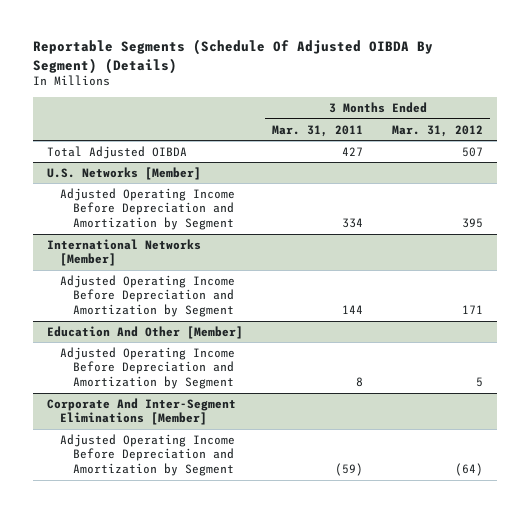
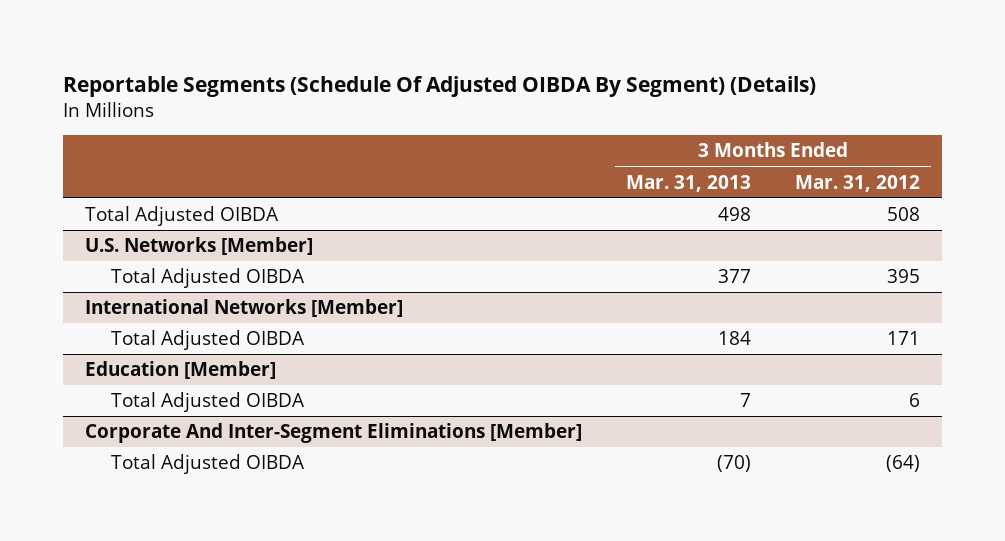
- | 3 Months Ended Mar. 31, 2011 | 3 Months Ended Mar. 31, 2012
+ | 3 Months Ended Mar. 31, 2013 | 3 Months Ended Mar. 31, 2012
- Total Adjusted OIBDA | 427 | 507
+ Total Adjusted OIBDA | 498 | 508
@ U.S. Networks [Member]
- Adjusted Operating Income Before Depreciation and Amortization by Segment | 334 | 395
+ Total Adjusted OIBDA | 377 | 395
@ International Networks [Member]
- Adjusted Operating Income Before Depreciation and Amortization by Segment | 144 | 171
- Education And Other [Member]
- Adjusted Operating Income Before Depreciation and Amortization by Segment | 8 | 5
@ International Networks [Member]
+ Total Adjusted OIBDA | 184 | 171
+ Education [Member]
+ Total Adjusted OIBDA | 7 | 6
@ Corporate And Inter-Segment Eliminations [Member]
- Adjusted Operating Income Before Depreciation and Amortization by Segment | (59) | (64)
+ Total Adjusted OIBDA | (70) | (64)

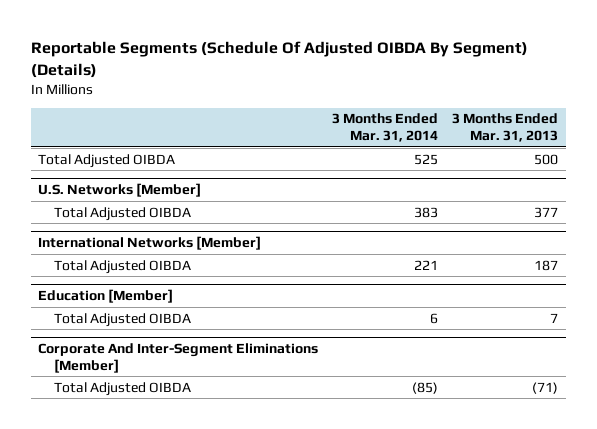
- | 3 Months Ended Mar. 31, 2013 | 3 Months Ended Mar. 31, 2012
+ | 3 Months Ended Mar. 31, 2014 | 3 Months Ended Mar. 31, 2013
- Total Adjusted OIBDA | 498 | 508
+ Total Adjusted OIBDA | 525 | 500
@ International Networks [Member]
- Total Adjusted OIBDA | 184 | 171
+ Total Adjusted OIBDA | 221 | 187
@ Corporate And Inter-Segment Eliminations [Member]
- Total Adjusted OIBDA | (70) | (64)
+ Total Adjusted OIBDA | (85) | (71)

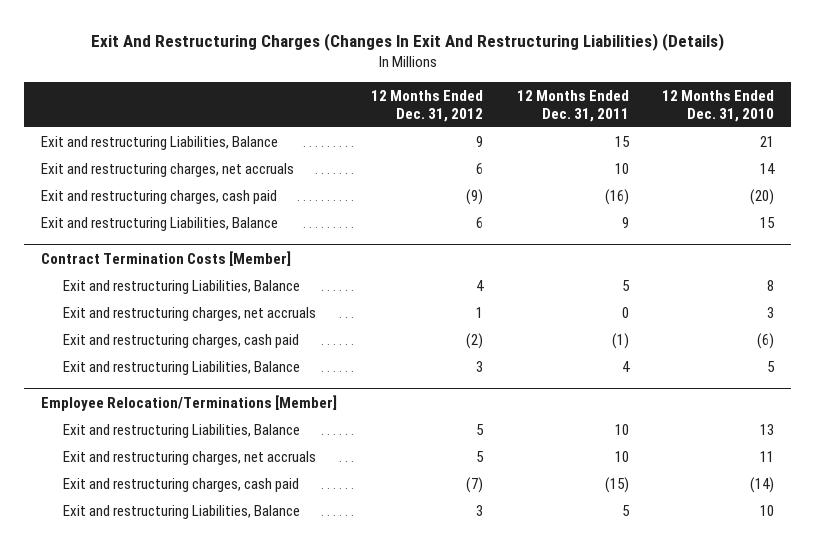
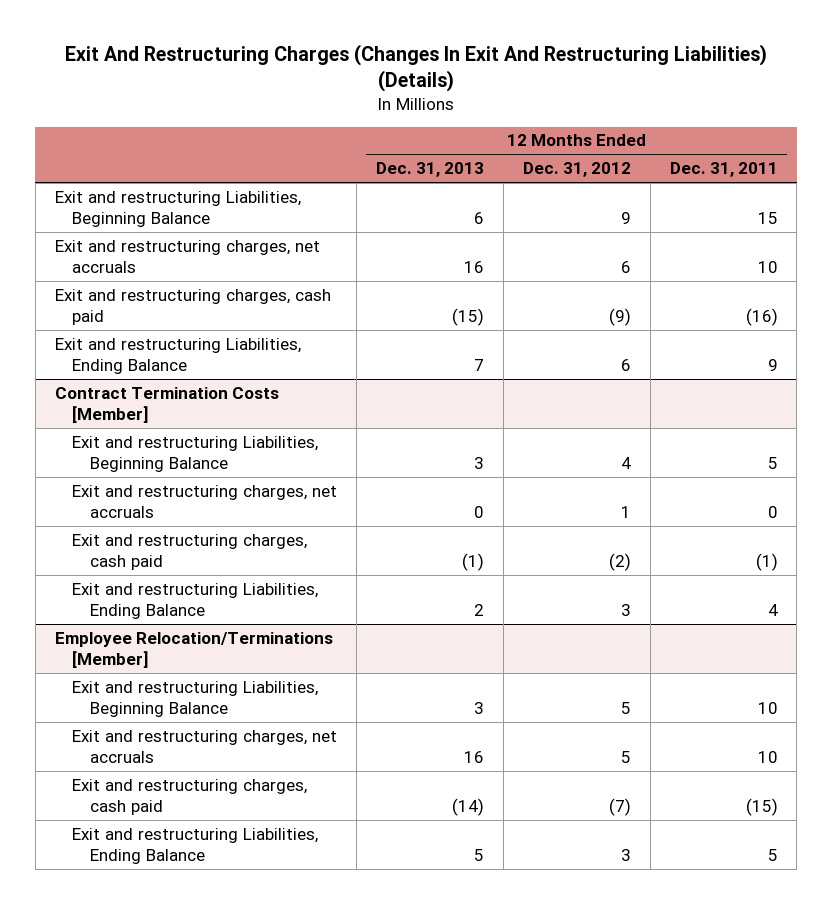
- | 12 Months Ended Dec. 31, 2012 | 12 Months Ended Dec. 31, 2011 | 12 Months Ended Dec. 31, 2010
+ | 12 Months Ended Dec. 31, 2013 | 12 Months Ended Dec. 31, 2012 | 12 Months Ended Dec. 31, 2011
- Exit and restructuring Liabilities, Balance | 9 | 15 | 21
+ Exit and restructuring Liabilities, Beginning Balance | 6 | 9 | 15
- Exit and restructuring Liabilities, Balance | 6 | 9 | 15
+ Exit and restructuring Liabilities, Ending Balance | 7 | 6 | 9
@ Contract Termination Costs [Member]
- Exit and restructuring Liabilities, Balance | 4 | 5 | 8
+ Exit and restructuring Liabilities, Beginning Balance | 3 | 4 | 5
- Exit and restructuring Liabilities, Balance | 3 | 4 | 5
+ Exit and restructuring Liabilities, Ending Balance | 2 | 3 | 4
@ Employee Relocation/Terminations [Member]
- Exit and restructuring Liabilities, Balance | 5 | 10 | 13
+ Exit and restructuring Liabilities, Beginning Balance | 3 | 5 | 10
- Exit and restructuring Liabilities, Balance | 3 | 5 | 10
+ Exit and restructuring Liabilities, Ending Balance | 5 | 3 | 5

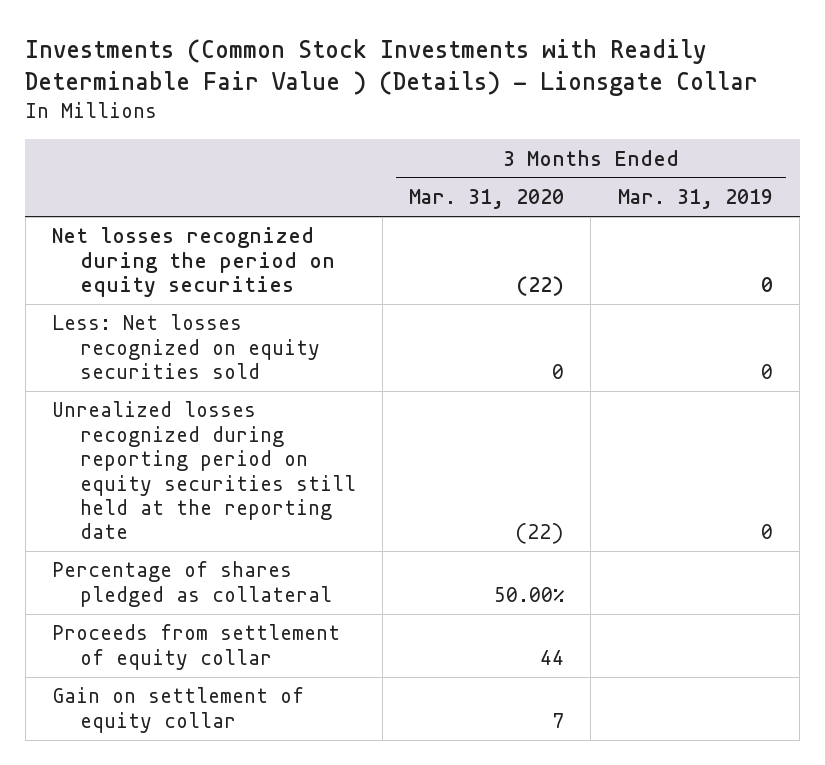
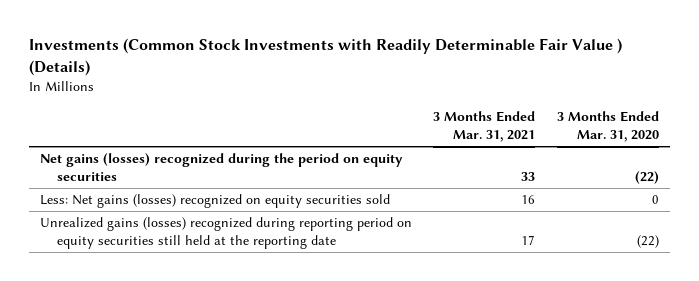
- Investments (Common Stock Investments with Readily Determinable Fair Value ) (Details) - Lionsgate Collar
+ Investments (Common Stock Investments with Readily Determinable Fair Value ) (Details)
- | 3 Months Ended Mar. 31, 2020 | 3 Months Ended Mar. 31, 2019
+ | 3 Months Ended Mar. 31, 2021 | 3 Months Ended Mar. 31, 2020
- Net losses recognized during the period on equity securities | (22) | 0
- Less: Net losses recognized on equity securities sold | 0 | 0
- Unrealized losses recognized during reporting period on equity securities still held at the reporting date | (22) | 0
- Percentage of shares pledged as collateral | 50.00% |
- Proceeds from settlement of equity collar | 44 |
- Gain on settlement of equity collar | 7 |
+ Net gains (losses) recognized during the period on equity securities | 33 | (22)
+ Less: Net gains (losses) recognized on equity securities sold | 16 | 0
+ Unrealized gains (losses) recognized during reporting period on equity securities still held at the reporting date | 17 | (22)

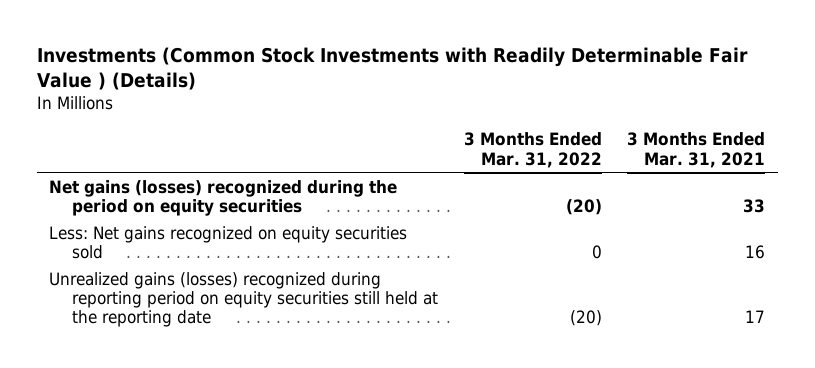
- | 3 Months Ended Mar. 31, 2021 | 3 Months Ended Mar. 31, 2020
+ | 3 Months Ended Mar. 31, 2022 | 3 Months Ended Mar. 31, 2021
- Less: Net gains (losses) recognized on equity securities sold | 16 | 0
+ Less: Net gains recognized on equity securities sold | 0 | 16

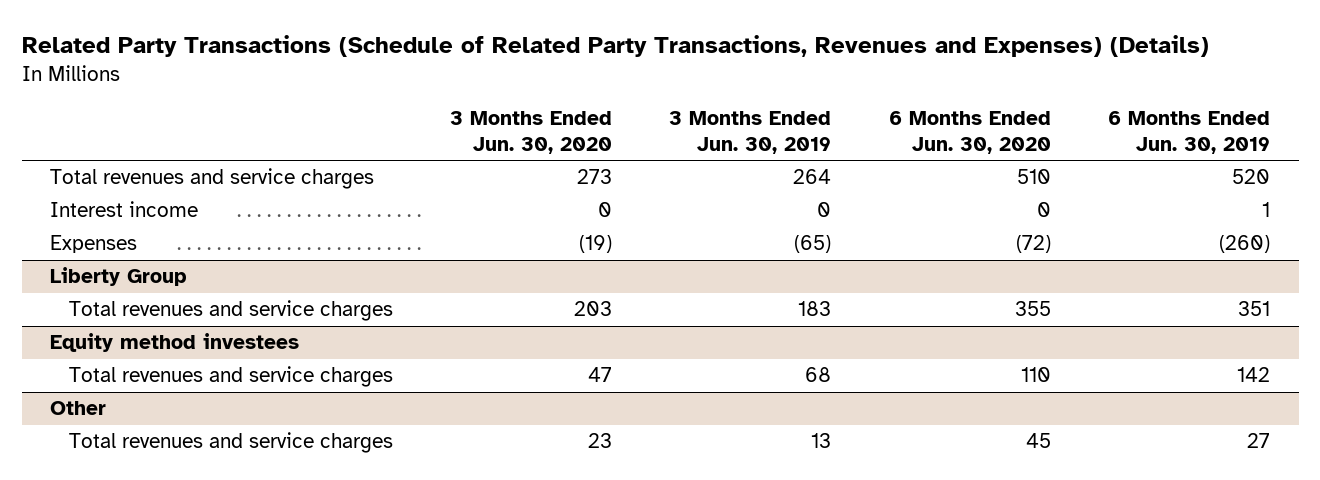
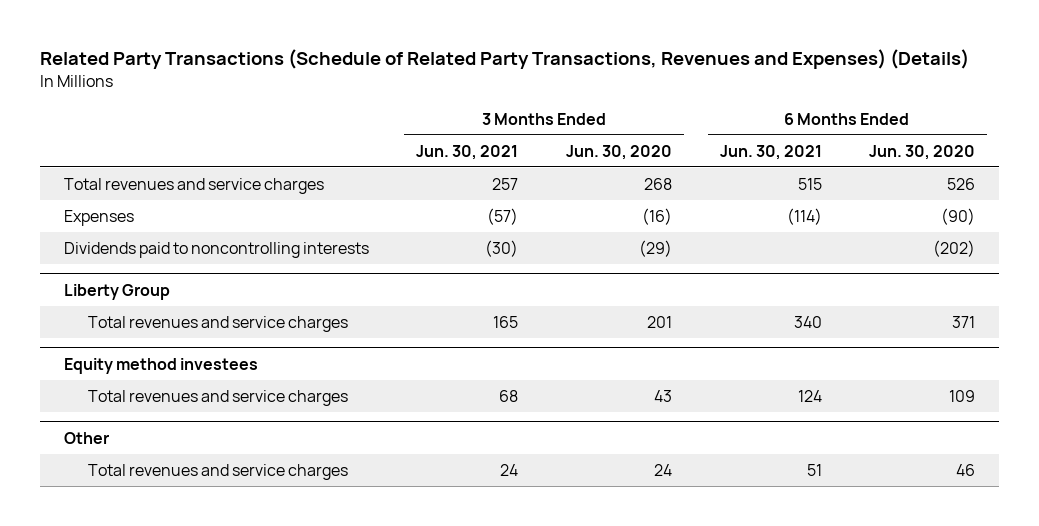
- | 3 Months Ended Jun. 30, 2020 | 3 Months Ended Jun. 30, 2019 | 6 Months Ended Jun. 30, 2020 | 6 Months Ended Jun. 30, 2019
+ | 3 Months Ended Jun. 30, 2021 | 3 Months Ended Jun. 30, 2020 | 6 Months Ended Jun. 30, 2021 | 6 Months Ended Jun. 30, 2020
- Total revenues and service charges | 273 | 264 | 510 | 520
- Interest income | 0 | 0 | 0 | 1
- Expenses | (19) | (65) | (72) | (260)
+ Total revenues and service charges | 257 | 268 | 515 | 526
+ Expenses | (57) | (16) | (114) | (90)
+ Dividends paid to noncontrolling interests | (30) | (29) | | (202)
@ Liberty Group
- Total revenues and service charges | 203 | 183 | 355 | 351
+ Total revenues and service charges | 165 | 201 | 340 | 371
@ Equity method investees
- Total revenues and service charges | 47 | 68 | 110 | 142
+ Total revenues and service charges | 68 | 43 | 124 | 109
@ Other
- Total revenues and service charges | 23 | 13 | 45 | 27
+ Total revenues and service charges | 24 | 24 | 51 | 46

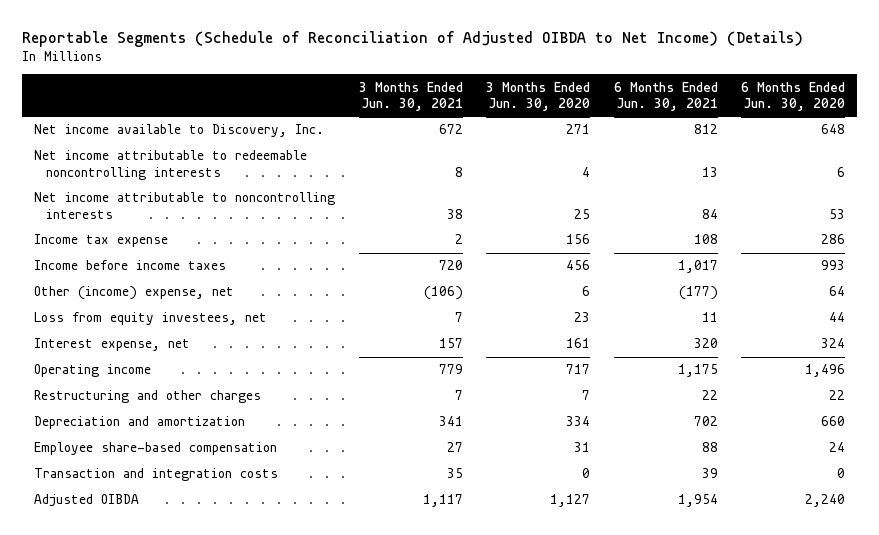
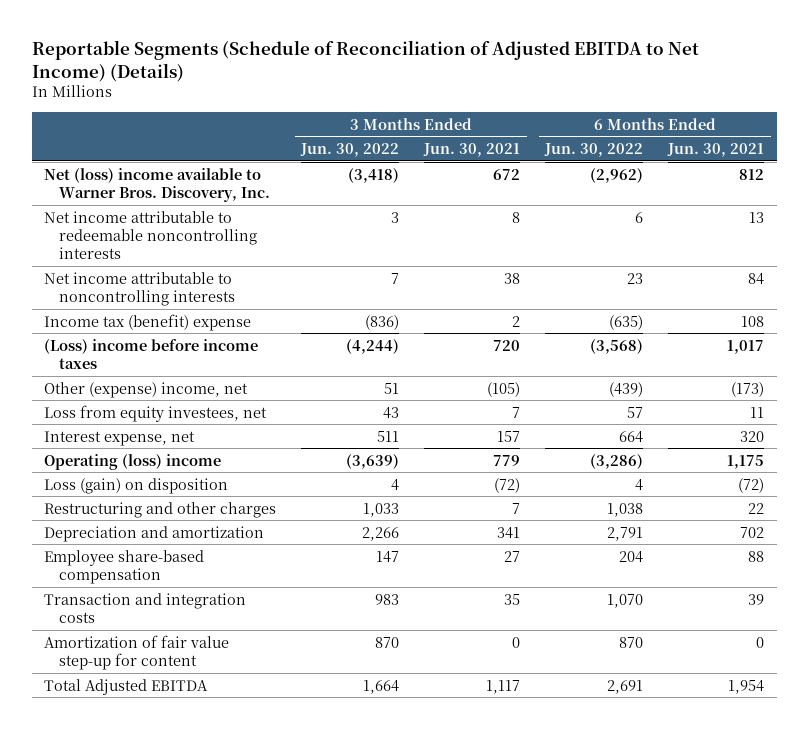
- Reportable Segments (Schedule of Reconciliation of Adjusted OIBDA to Net Income) (Details)
+ Reportable Segments (Schedule of Reconciliation of Adjusted EBITDA to Net Income) (Details)
- | 3 Months Ended Jun. 30, 2021 | 3 Months Ended Jun. 30, 2020 | 6 Months Ended Jun. 30, 2021 | 6 Months Ended Jun. 30, 2020
+ | 3 Months Ended Jun. 30, 2022 | 3 Months Ended Jun. 30, 2021 | 6 Months Ended Jun. 30, 2022 | 6 Months Ended Jun. 30, 2021
- Net income available to Discovery, Inc. | 672 | 271 | 812 | 648
+ Net (loss) income available to Warner Bros. Discovery, Inc. | (3,418) | 672 | (2,962) | 812
- Income tax expense | 2 | 156 | 108 | 286
- Income before income taxes | 720 | 456 | 1,017 | 993
- Other (income) expense, net | (106) | 6 | (177) | 64
+ Income tax (benefit) expense | (836) | 2 | (635) | 108
+ (Loss) income before income taxes | (4,244) | 720 | (3,568) | 1,017
+ Other (expense) income, net | 51 | (105) | (439) | (173)
- Operating income | 779 | 717 | 1,175 | 1,496
+ Operating (loss) income | (3,639) | 779 | (3,286) | 1,175
+ Loss (gain) on disposition | 4 | (72) | 4 | (72)
- Adjusted OIBDA | 1,117 | 1,127 | 1,954 | 2,240
+ Amortization of fair value step-up for content | 870 | 0 | 870 | 0
+ Total Adjusted EBITDA | 1,664 | 1,117 | 2,691 | 1,954

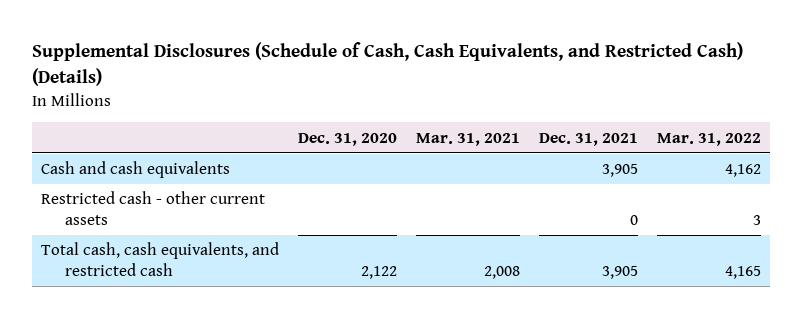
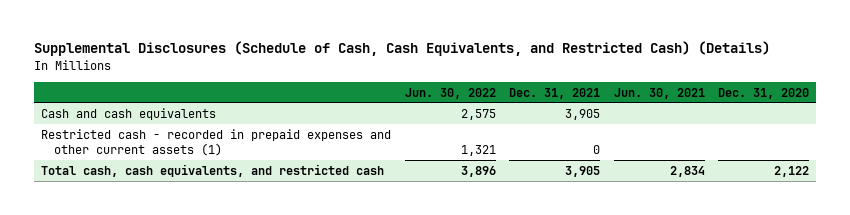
- | Dec. 31, 2020 | Mar. 31, 2021 | Dec. 31, 2021 | Mar. 31, 2022
+ | Jun. 30, 2022 | Dec. 31, 2021 | Jun. 30, 2021 | Dec. 31, 2020
- Restricted cash - other current assets | | | 0 | 3
+ Restricted cash - recorded in prepaid expenses and other current assets (1) | 1,321 | 0 | |

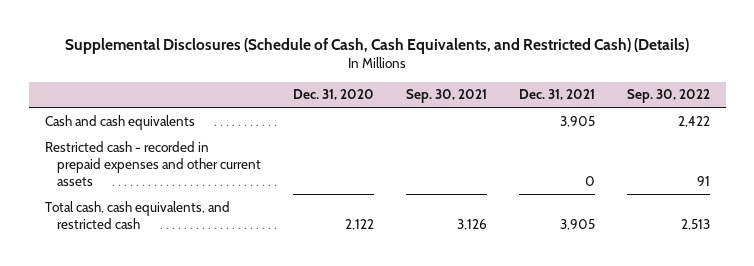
- | Jun. 30, 2022 | Dec. 31, 2021 | Jun. 30, 2021 | Dec. 31, 2020
+ | Dec. 31, 2020 | Sep. 30, 2021 | Dec. 31, 2021 | Sep. 30, 2022
- Restricted cash - recorded in prepaid expenses and other current assets (1) | 1,321 | 0 | |
+ Restricted cash - recorded in prepaid expenses and other current assets | | | 0 | 91

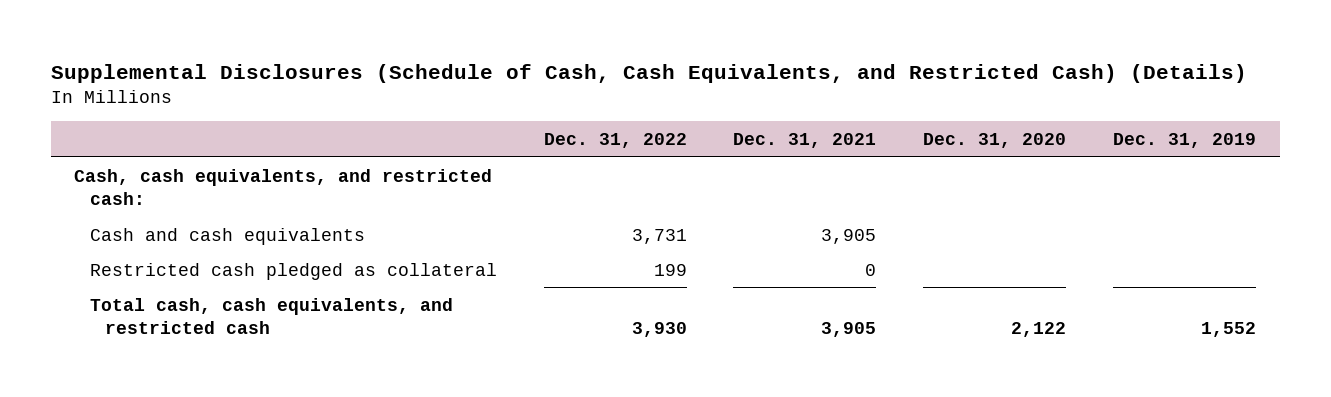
- | Dec. 31, 2020 | Sep. 30, 2021 | Dec. 31, 2021 | Sep. 30, 2022
+ | Dec. 31, 2022 | Dec. 31, 2021 | Dec. 31, 2020 | Dec. 31, 2019
+ Cash, cash equivalents, and restricted cash:
- Restricted cash - recorded in prepaid expenses and other current assets | | | 0 | 91
+ Restricted cash pledged as collateral | 199 | 0 | |

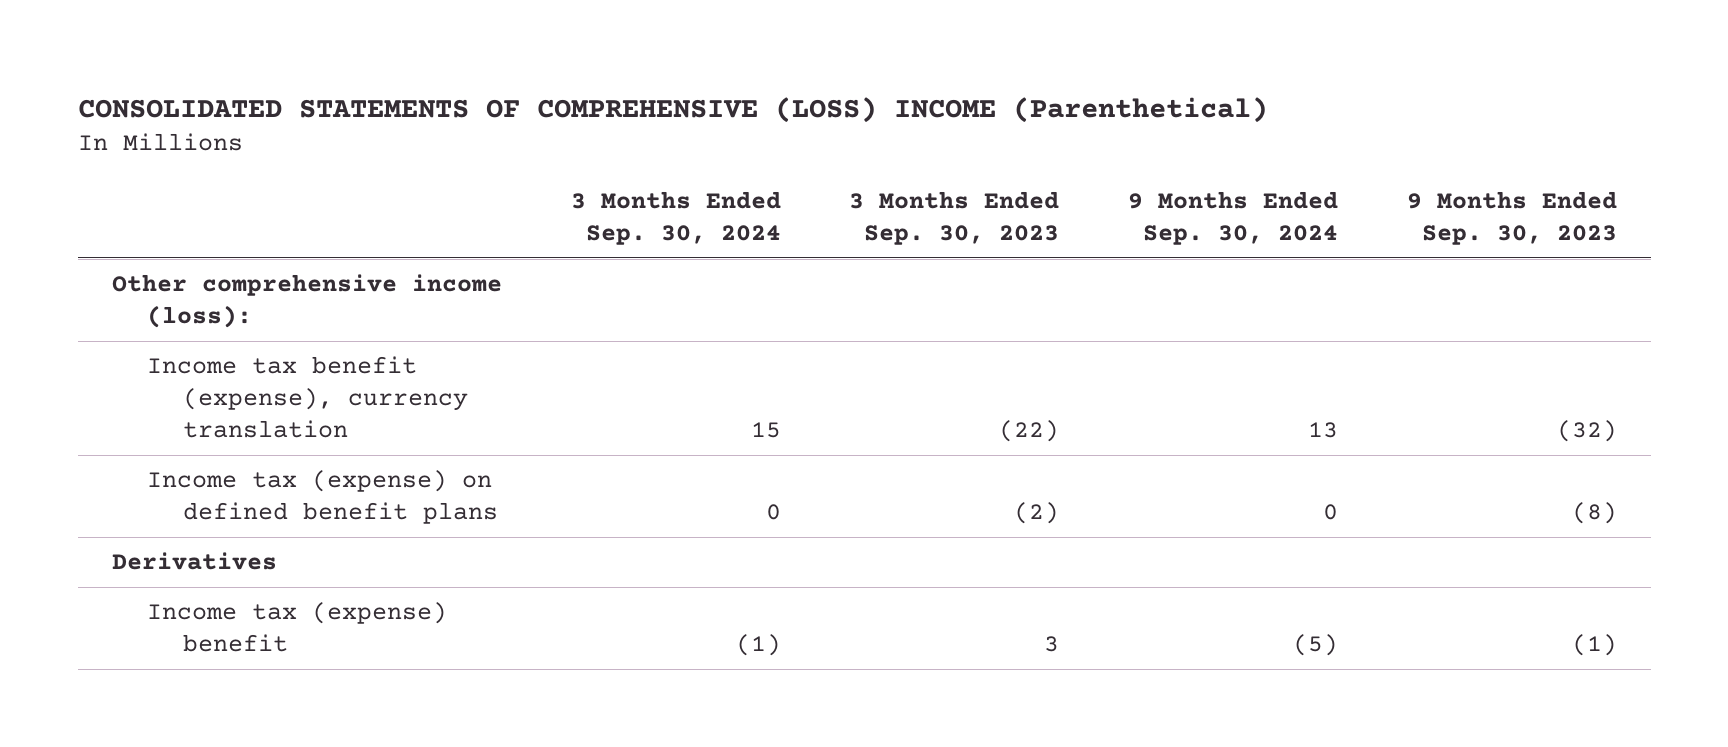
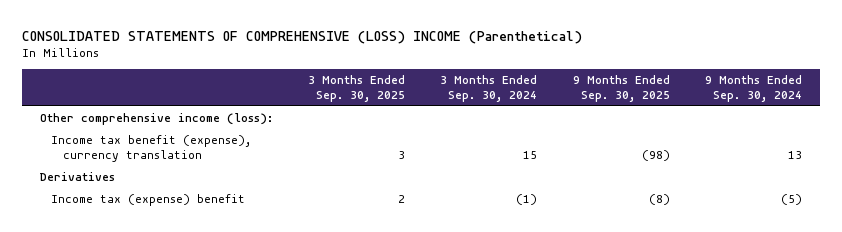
- | 3 Months Ended Sep. 30, 2024 | 3 Months Ended Sep. 30, 2023 | 9 Months Ended Sep. 30, 2024 | 9 Months Ended Sep. 30, 2023
+ | 3 Months Ended Sep. 30, 2025 | 3 Months Ended Sep. 30, 2024 | 9 Months Ended Sep. 30, 2025 | 9 Months Ended Sep. 30, 2024
- Income tax (expense) on defined benefit plans | 0 | (2) | 0 | (8)

